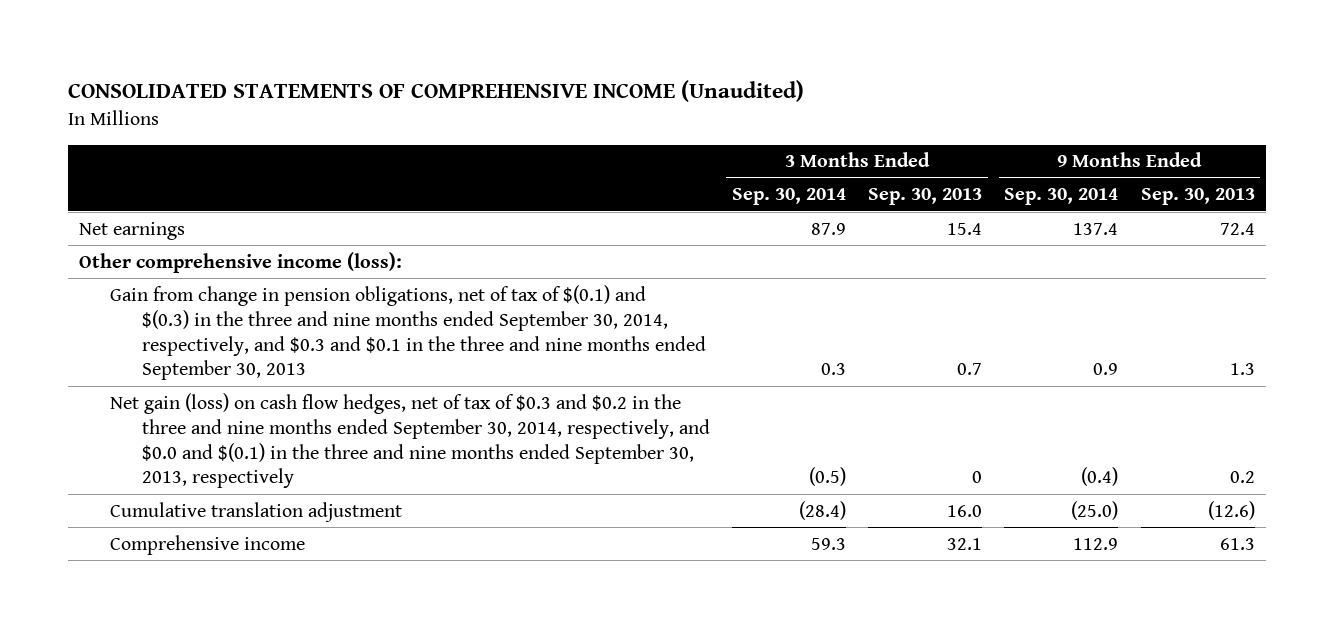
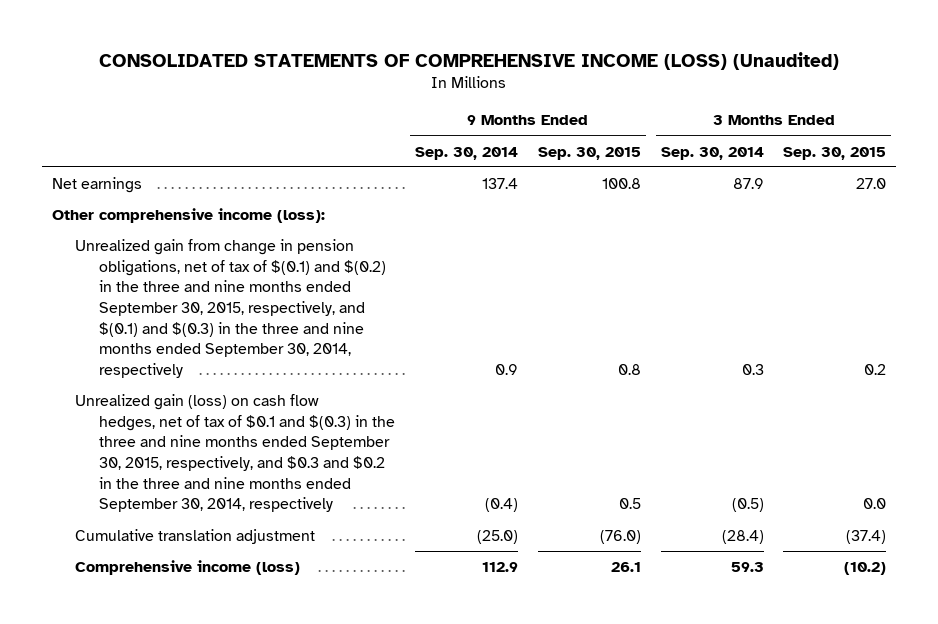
- CONSOLIDATED STATEMENTS OF COMPREHENSIVE INCOME (Unaudited)
+ CONSOLIDATED STATEMENTS OF COMPREHENSIVE INCOME (LOSS) (Unaudited)
- | 3 Months Ended Sep. 30, 2014 | 3 Months Ended Sep. 30, 2013 | 9 Months Ended Sep. 30, 2014 | 9 Months Ended Sep. 30, 2013
+ | 9 Months Ended Sep. 30, 2014 | 9 Months Ended Sep. 30, 2015 | 3 Months Ended Sep. 30, 2014 | 3 Months Ended Sep. 30, 2015
- Gain from change in pension obligations, net of tax of $(0.1) and $(0.3) in the three and nine months ended September 30, 2014, respectively, and $0.3 and $0.1 in the three and nine months ended September 30, 2013 | 0.3 | 0.7 | 0.9 | 1.3
- Net gain (loss) on cash flow hedges, net of tax of $0.3 and $0.2 in the three and nine months ended September 30, 2014, respectively, and $0.0 and $(0.1) in the three and nine months ended September 30, 2013, respectively | (0.5) | 0 | (0.4) | 0.2
+ Unrealized gain from change in pension obligations, net of tax of $(0.1) and $(0.2) in the three and nine months ended September 30, 2015, respectively, and $(0.1) and $(0.3) in the three and nine months ended September 30, 2014, respectively | 0.9 | 0.8 | 0.3 | 0.2
+ Unrealized gain (loss) on cash flow hedges, net of tax of $0.1 and $(0.3) in the three and nine months ended September 30, 2015, respectively, and $0.3 and $0.2 in the three and nine months ended September 30, 2014, respectively | (0.4) | 0.5 | (0.5) | 0.0
- Comprehensive income | 59.3 | 32.1 | 112.9 | 61.3
+ Comprehensive income (loss) | 112.9 | 26.1 | 59.3 | (10.2)

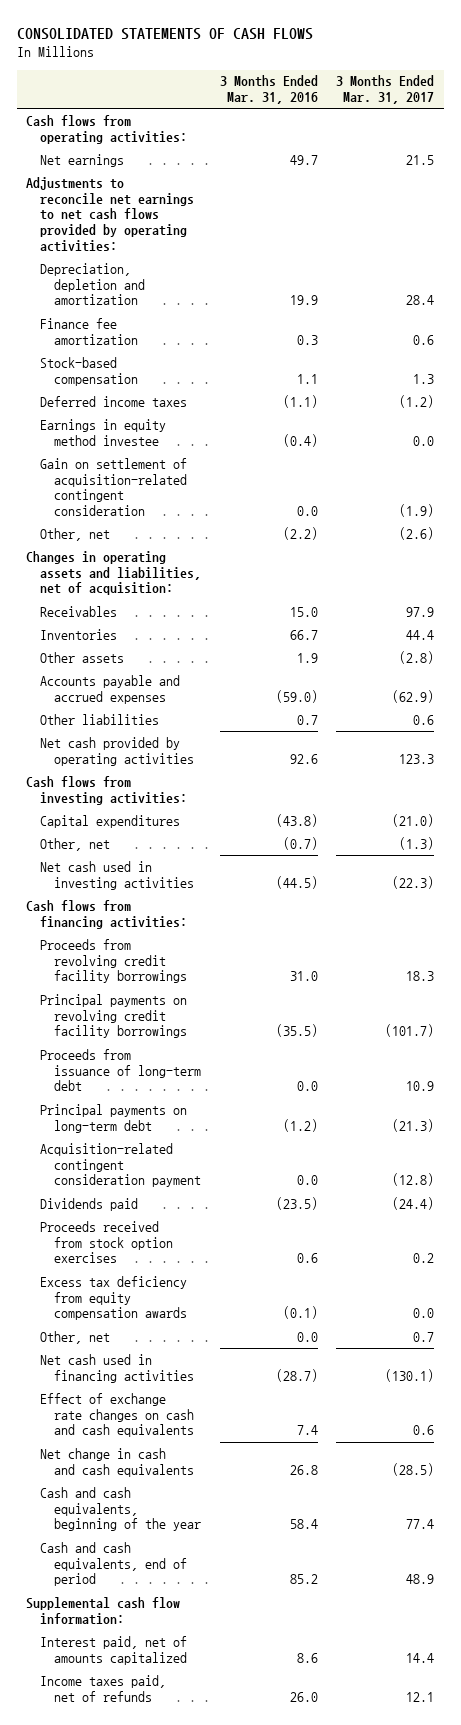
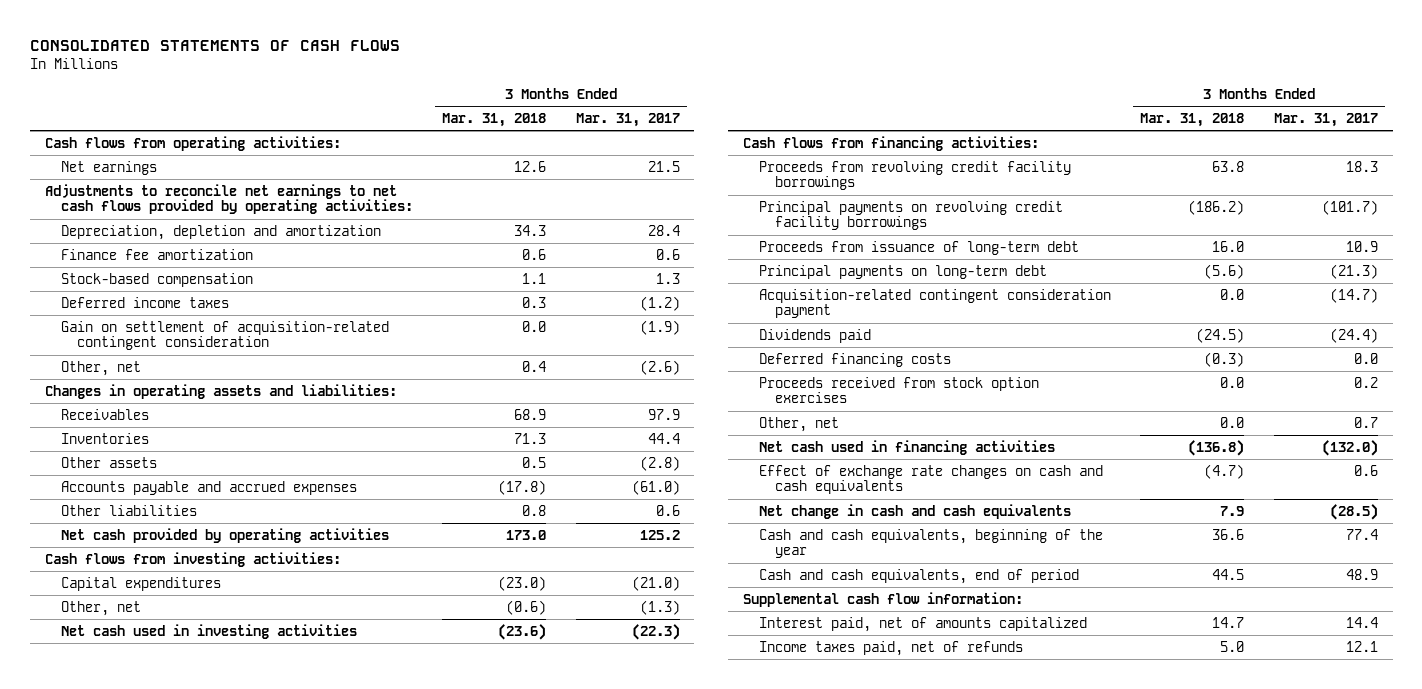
- | 3 Months Ended Mar. 31, 2016 | 3 Months Ended Mar. 31, 2017
+ | 3 Months Ended Mar. 31, 2018 | 3 Months Ended Mar. 31, 2017
- Earnings in equity method investee | (0.4) | 0.0
- Changes in operating assets and liabilities, net of acquisition:
+ Changes in operating assets and liabilities:
- Accounts payable and accrued expenses | (59.0) | (62.9)
+ Accounts payable and accrued expenses | (17.8) | (61.0)
- Net cash provided by operating activities | 92.6 | 123.3
+ Net cash provided by operating activities | 173.0 | 125.2
- Acquisition-related contingent consideration payment | 0.0 | (12.8)
+ Acquisition-related contingent consideration payment | 0.0 | (14.7)
+ Deferred financing costs | (0.3) | 0.0
- Excess tax deficiency from equity compensation awards | (0.1) | 0.0
- Net cash used in financing activities | (28.7) | (130.1)
+ Net cash used in financing activities | (136.8) | (132.0)

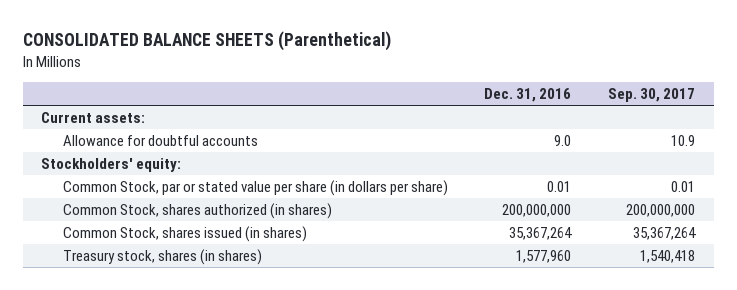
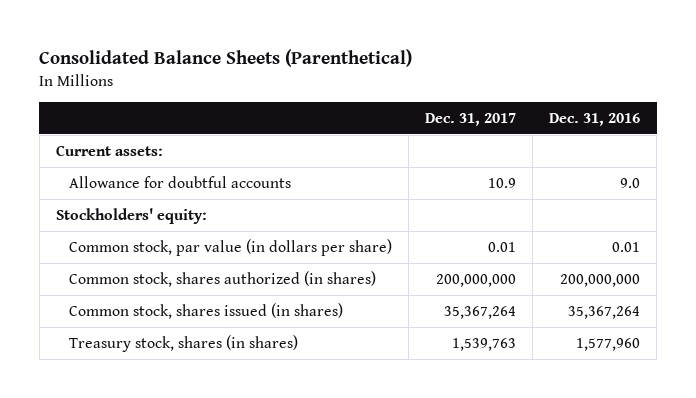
- CONSOLIDATED BALANCE SHEETS (Parenthetical)
+ Consolidated Balance Sheets (Parenthetical)
- | Dec. 31, 2016 | Sep. 30, 2017
+ | Dec. 31, 2017 | Dec. 31, 2016
- Common Stock, par or stated value per share (in dollars per share) | 0.01 | 0.01
- Common Stock, shares authorized (in shares) | 200,000,000 | 200,000,000
- Common Stock, shares issued (in shares) | 35,367,264 | 35,367,264
+ Common stock, par value (in dollars per share) | 0.01 | 0.01
+ Common stock, shares authorized (in shares) | 200,000,000 | 200,000,000
+ Common stock, shares issued (in shares) | 35,367,264 | 35,367,264

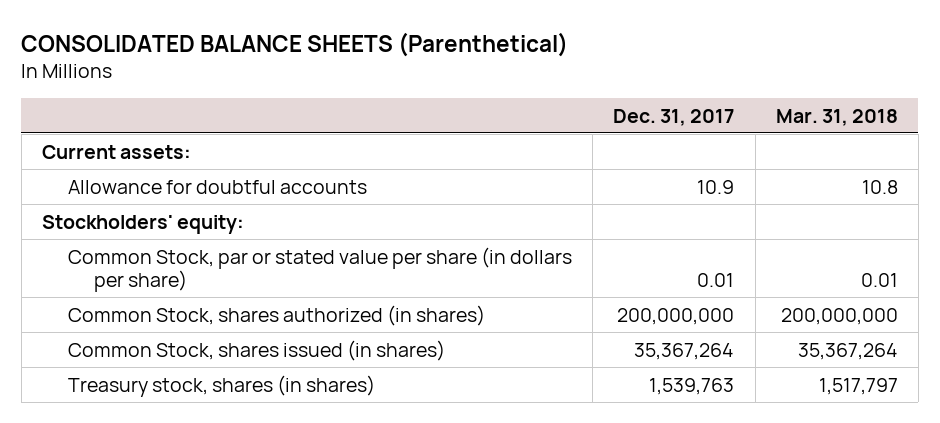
- Consolidated Balance Sheets (Parenthetical)
+ CONSOLIDATED BALANCE SHEETS (Parenthetical)
- | Dec. 31, 2017 | Dec. 31, 2016
+ | Dec. 31, 2017 | Mar. 31, 2018
- Common stock, par value (in dollars per share) | 0.01 | 0.01
- Common stock, shares authorized (in shares) | 200,000,000 | 200,000,000
- Common stock, shares issued (in shares) | 35,367,264 | 35,367,264
+ Common Stock, par or stated value per share (in dollars per share) | 0.01 | 0.01
+ Common Stock, shares authorized (in shares) | 200,000,000 | 200,000,000
+ Common Stock, shares issued (in shares) | 35,367,264 | 35,367,264

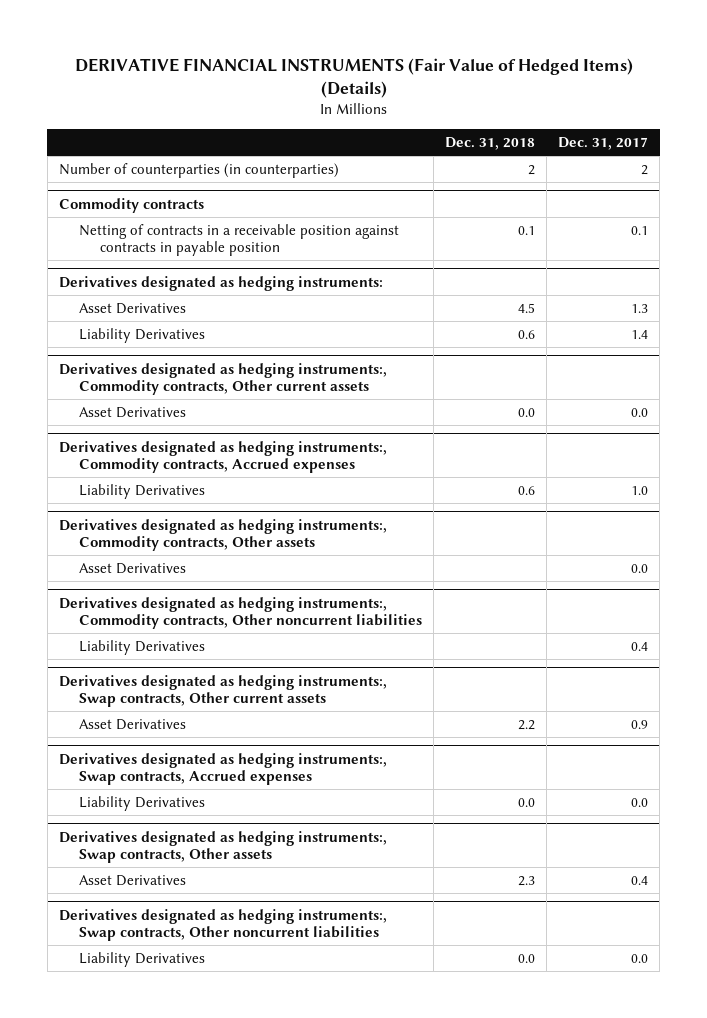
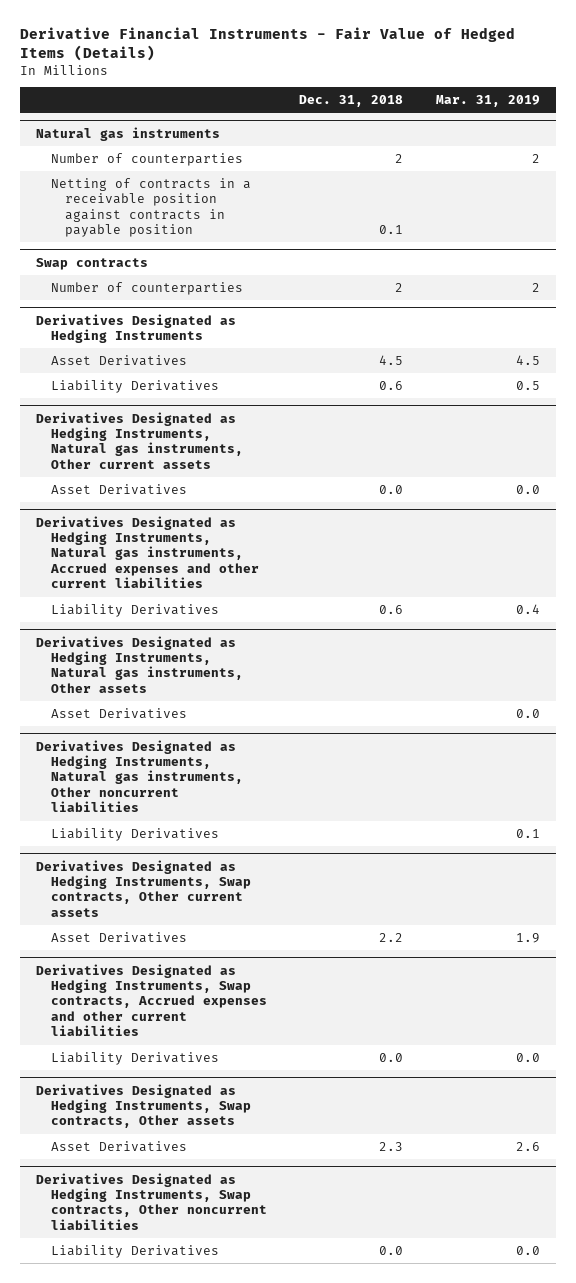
- DERIVATIVE FINANCIAL INSTRUMENTS (Fair Value of Hedged Items) (Details)
+ Derivative Financial Instruments - Fair Value of Hedged Items (Details)
- | Dec. 31, 2018 | Dec. 31, 2017
+ | Dec. 31, 2018 | Mar. 31, 2019
- Number of counterparties (in counterparties) | 2 | 2
- Commodity contracts
+ Natural gas instruments
+ Number of counterparties | 2 | 2
- Derivatives designated as hedging instruments:
+ Swap contracts
+ Number of counterparties | 2 | 2
+ Derivatives Designated as Hedging Instruments
- Derivatives designated as hedging instruments:, Commodity contracts, Other current assets
+ Derivatives Designated as Hedging Instruments, Natural gas instruments, Other current assets
- Derivatives designated as hedging instruments:, Commodity contracts, Accrued expenses
+ Derivatives Designated as Hedging Instruments, Natural gas instruments, Accrued expenses and other current liabilities
- Derivatives designated as hedging instruments:, Commodity contracts, Other assets
+ Derivatives Designated as Hedging Instruments, Natural gas instruments, Other assets
- Derivatives designated as hedging instruments:, Commodity contracts, Other noncurrent liabilities
+ Derivatives Designated as Hedging Instruments, Natural gas instruments, Other noncurrent liabilities
- Derivatives designated as hedging instruments:, Swap contracts, Other current assets
+ Derivatives Designated as Hedging Instruments, Swap contracts, Other current assets
- Derivatives designated as hedging instruments:, Swap contracts, Accrued expenses
+ Derivatives Designated as Hedging Instruments, Swap contracts, Accrued expenses and other current liabilities
- Derivatives designated as hedging instruments:, Swap contracts, Other assets
+ Derivatives Designated as Hedging Instruments, Swap contracts, Other assets
- Derivatives designated as hedging instruments:, Swap contracts, Other noncurrent liabilities
+ Derivatives Designated as Hedging Instruments, Swap contracts, Other noncurrent liabilities

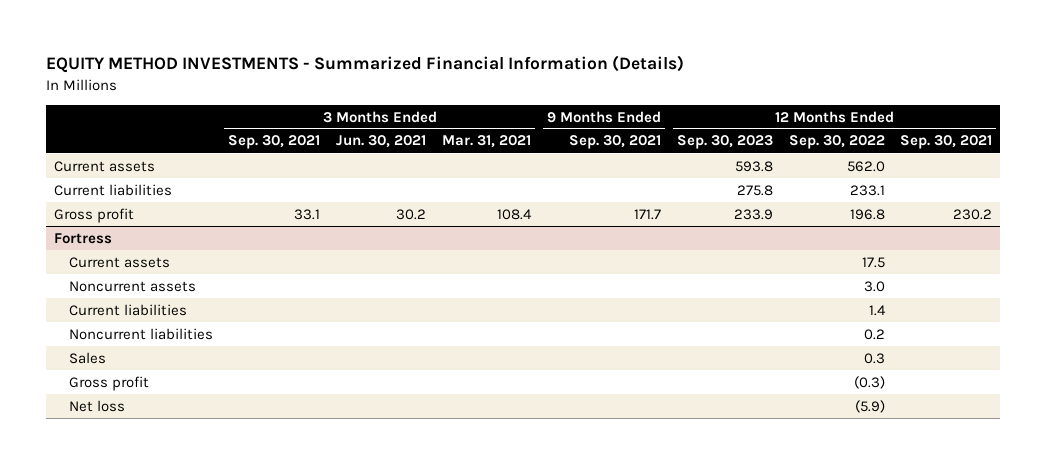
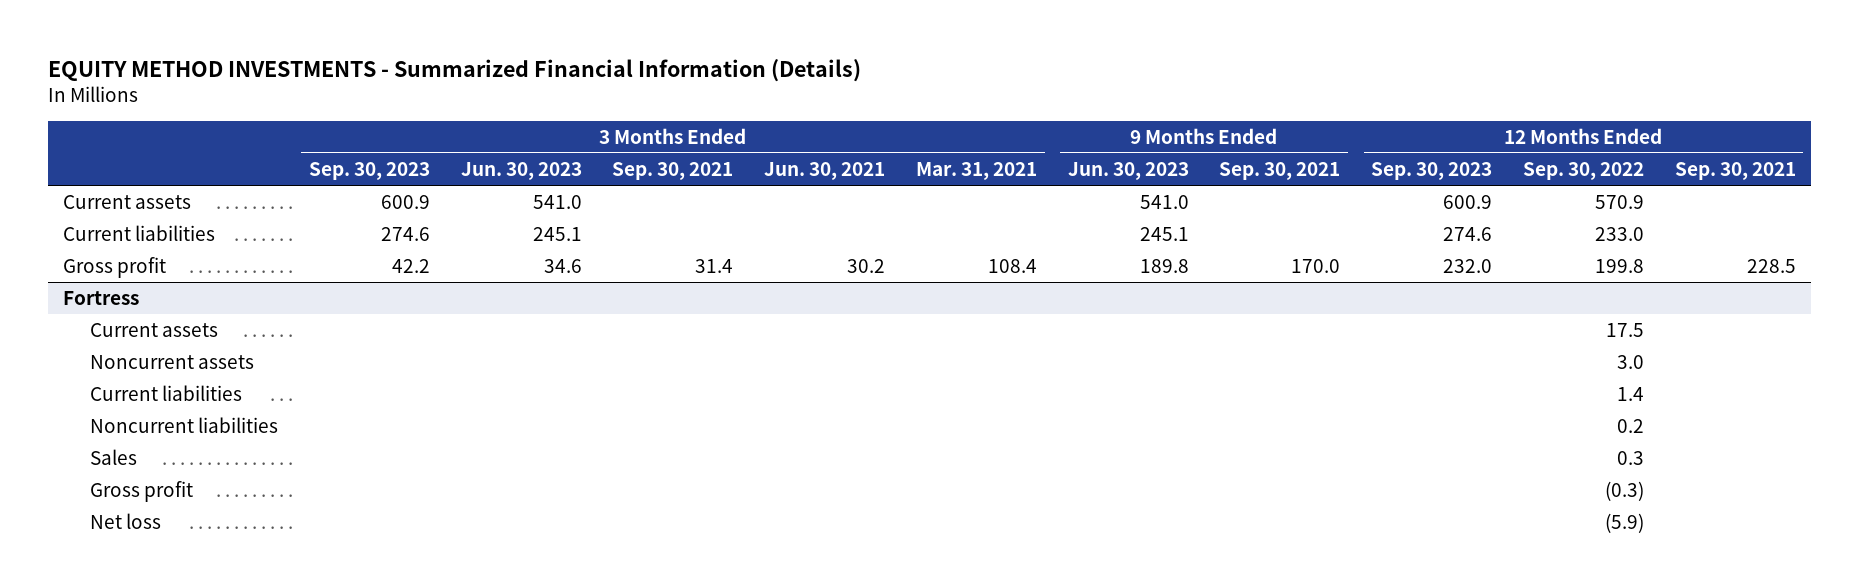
- | 3 Months Ended Sep. 30, 2021 | 3 Months Ended Jun. 30, 2021 | 3 Months Ended Mar. 31, 2021 | 9 Months Ended Sep. 30, 2021 | 12 Months Ended Sep. 30, 2023 | 12 Months Ended Sep. 30, 2022 | 12 Months Ended Sep. 30, 2021
+ | 3 Months Ended Sep. 30, 2023 | 3 Months Ended Jun. 30, 2023 | 3 Months Ended Sep. 30, 2021 | 3 Months Ended Jun. 30, 2021 | 3 Months Ended Mar. 31, 2021 | 9 Months Ended Jun. 30, 2023 | 9 Months Ended Sep. 30, 2021 | 12 Months Ended Sep. 30, 2023 | 12 Months Ended Sep. 30, 2022 | 12 Months Ended Sep. 30, 2021
- Current assets | | | | | 593.8 | 562.0 |
- Current liabilities | | | | | 275.8 | 233.1 |
- Gross profit | 33.1 | 30.2 | 108.4 | 171.7 | 233.9 | 196.8 | 230.2
+ Current assets | 600.9 | 541.0 | | | | 541.0 | | 600.9 | 570.9 |
+ Current liabilities | 274.6 | 245.1 | | | | 245.1 | | 274.6 | 233.0 |
+ Gross profit | 42.2 | 34.6 | 31.4 | 30.2 | 108.4 | 189.8 | 170.0 | 232.0 | 199.8 | 228.5

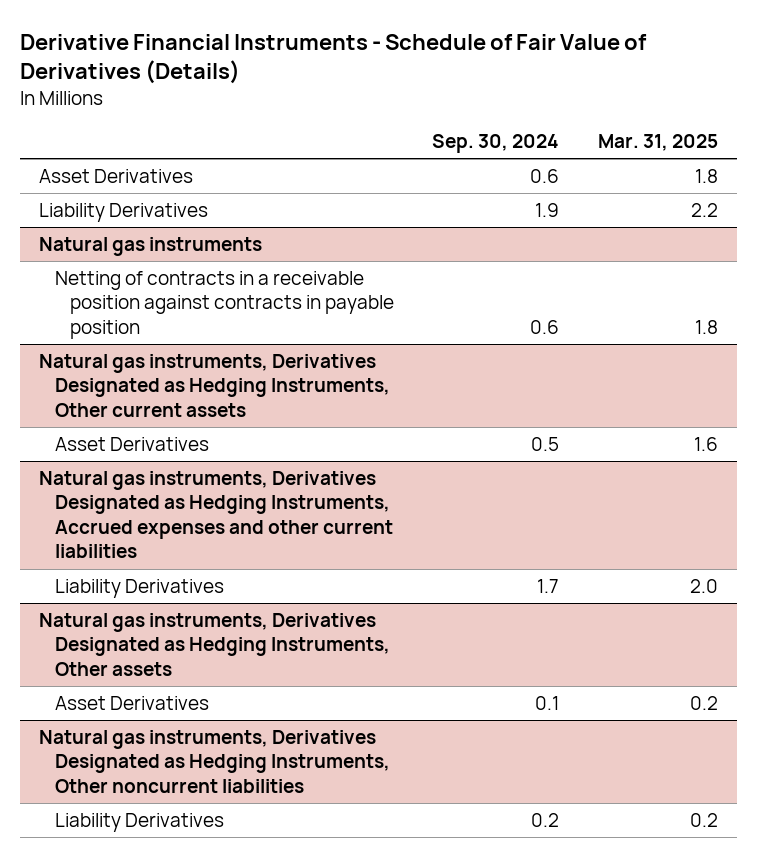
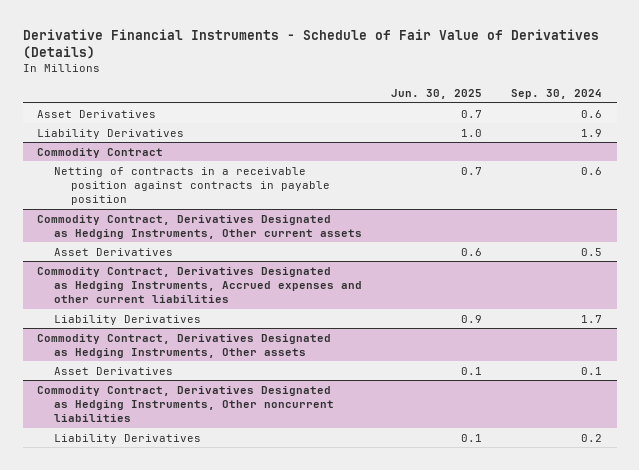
- | Sep. 30, 2024 | Mar. 31, 2025
+ | Jun. 30, 2025 | Sep. 30, 2024
- Natural gas instruments
+ Commodity Contract
- Natural gas instruments, Derivatives Designated as Hedging Instruments, Other current assets
+ Commodity Contract, Derivatives Designated as Hedging Instruments, Other current assets
- Natural gas instruments, Derivatives Designated as Hedging Instruments, Accrued expenses and other current liabilities
+ Commodity Contract, Derivatives Designated as Hedging Instruments, Accrued expenses and other current liabilities
- Natural gas instruments, Derivatives Designated as Hedging Instruments, Other assets
+ Commodity Contract, Derivatives Designated as Hedging Instruments, Other assets
- Natural gas instruments, Derivatives Designated as Hedging Instruments, Other noncurrent liabilities
+ Commodity Contract, Derivatives Designated as Hedging Instruments, Other noncurrent liabilities

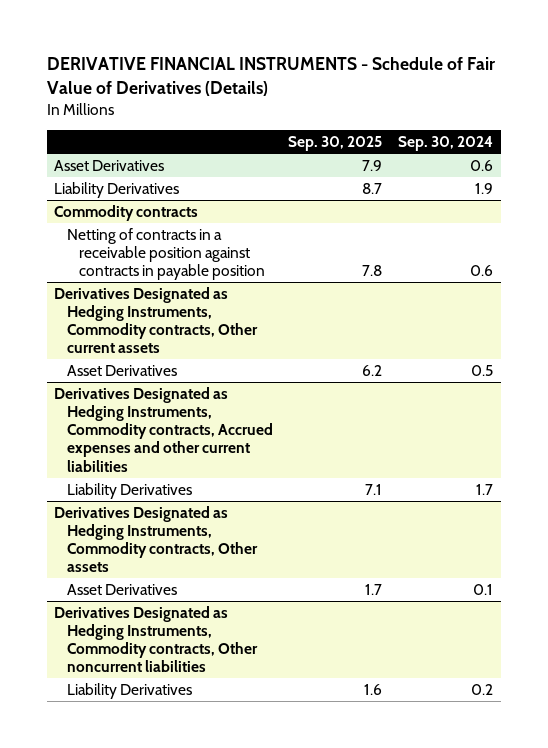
- Derivative Financial Instruments - Schedule of Fair Value of Derivatives (Details)
+ DERIVATIVE FINANCIAL INSTRUMENTS - Schedule of Fair Value of Derivatives (Details)
- | Jun. 30, 2025 | Sep. 30, 2024
+ | Sep. 30, 2025 | Sep. 30, 2024
- Commodity Contract
+ Commodity contracts
- Commodity Contract, Derivatives Designated as Hedging Instruments, Other current assets
+ Derivatives Designated as Hedging Instruments, Commodity contracts, Other current assets
- Commodity Contract, Derivatives Designated as Hedging Instruments, Accrued expenses and other current liabilities
+ Derivatives Designated as Hedging Instruments, Commodity contracts, Accrued expenses and other current liabilities
- Commodity Contract, Derivatives Designated as Hedging Instruments, Other assets
+ Derivatives Designated as Hedging Instruments, Commodity contracts, Other assets
- Commodity Contract, Derivatives Designated as Hedging Instruments, Other noncurrent liabilities
+ Derivatives Designated as Hedging Instruments, Commodity contracts, Other noncurrent liabilities

